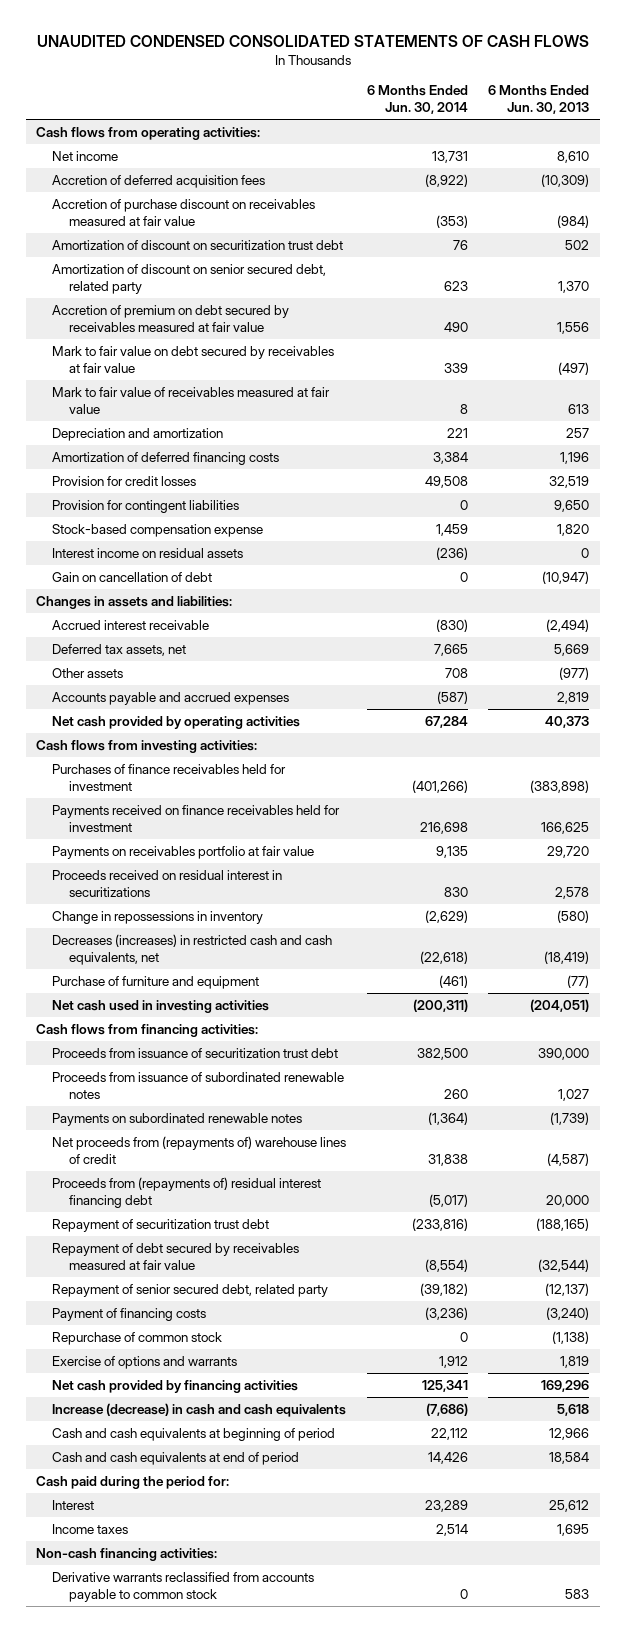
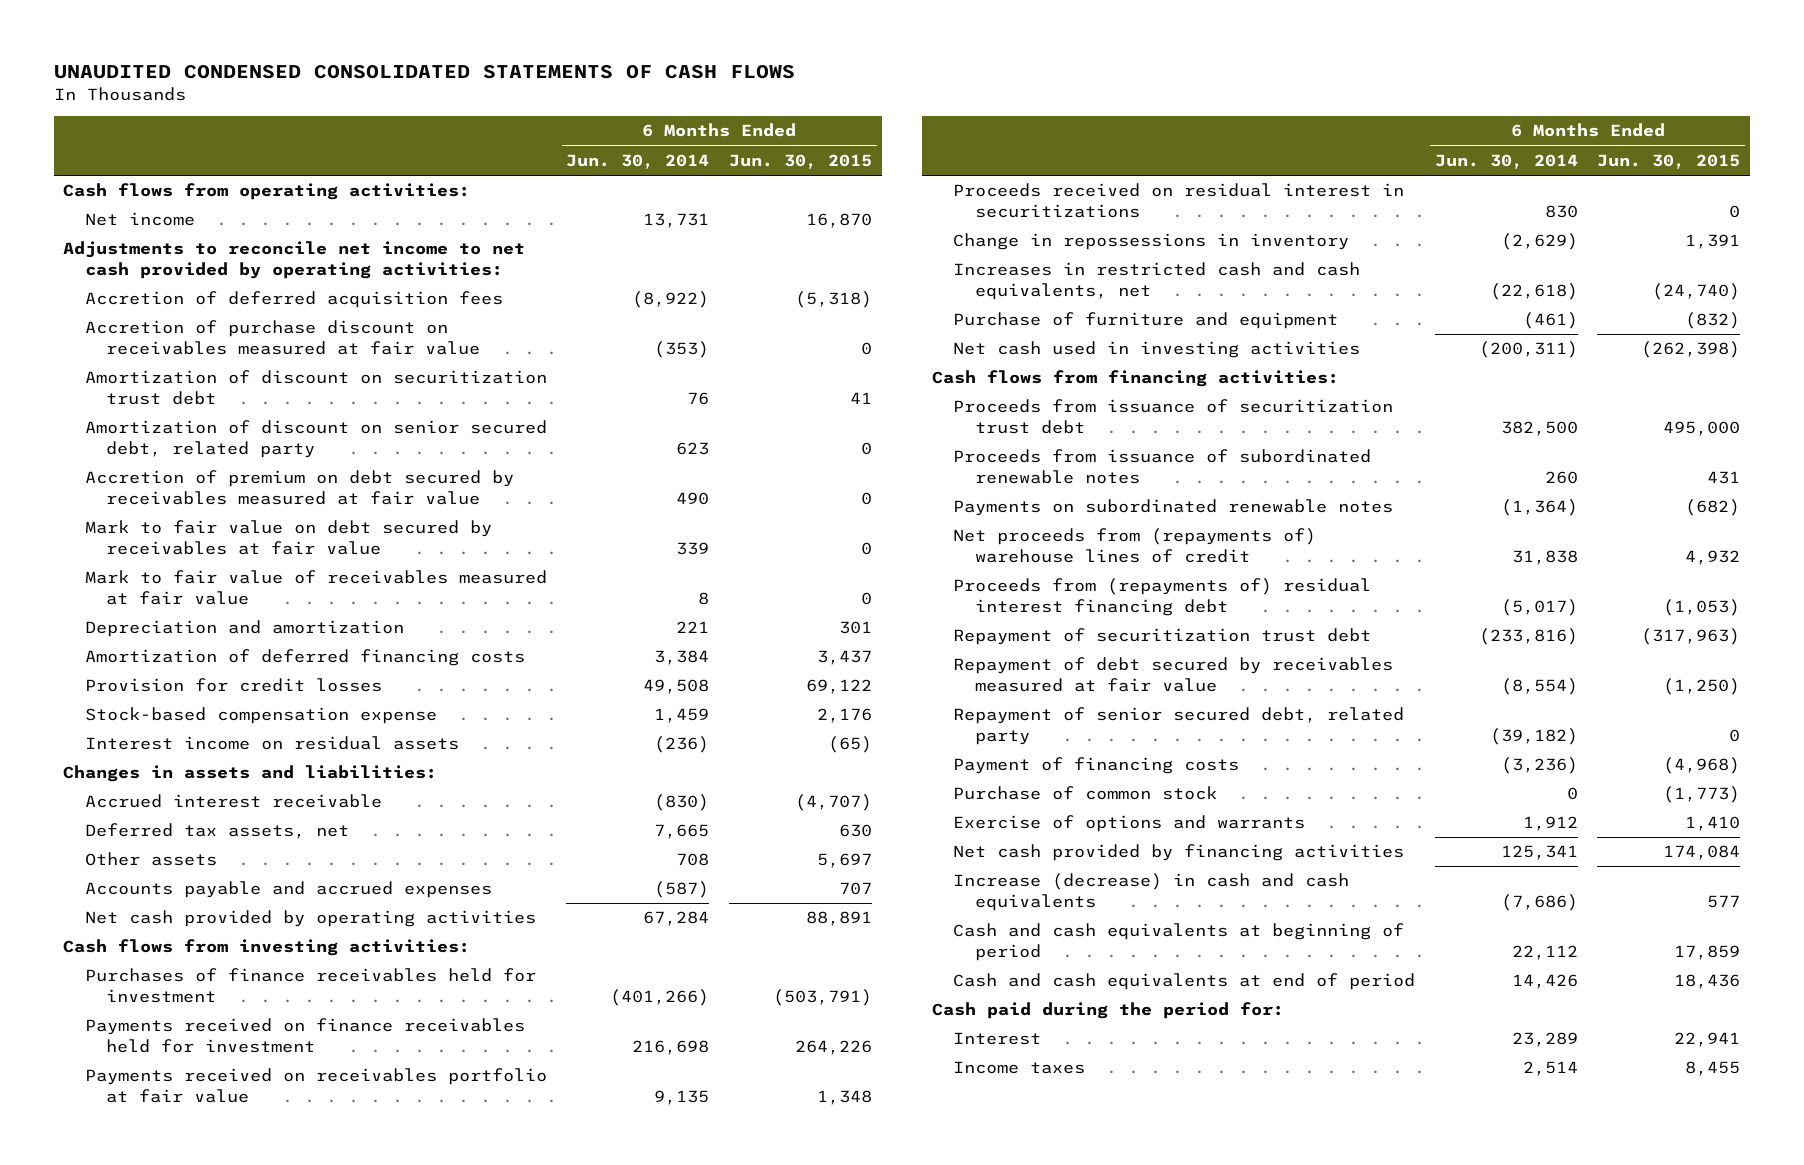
- | 6 Months Ended Jun. 30, 2014 | 6 Months Ended Jun. 30, 2013
+ | 6 Months Ended Jun. 30, 2014 | 6 Months Ended Jun. 30, 2015
+ Adjustments to reconcile net income to net cash provided by operating activities:
- Provision for contingent liabilities | 0 | 9,650
- Gain on cancellation of debt | 0 | (10,947)
- Payments on receivables portfolio at fair value | 9,135 | 29,720
+ Payments received on receivables portfolio at fair value | 9,135 | 1,348
- Decreases (increases) in restricted cash and cash equivalents, net | (22,618) | (18,419)
+ Increases in restricted cash and cash equivalents, net | (22,618) | (24,740)
- Repurchase of common stock | 0 | (1,138)
+ Purchase of common stock | 0 | (1,773)
- Non-cash financing activities:
- Derivative warrants reclassified from accounts payable to common stock | 0 | 583

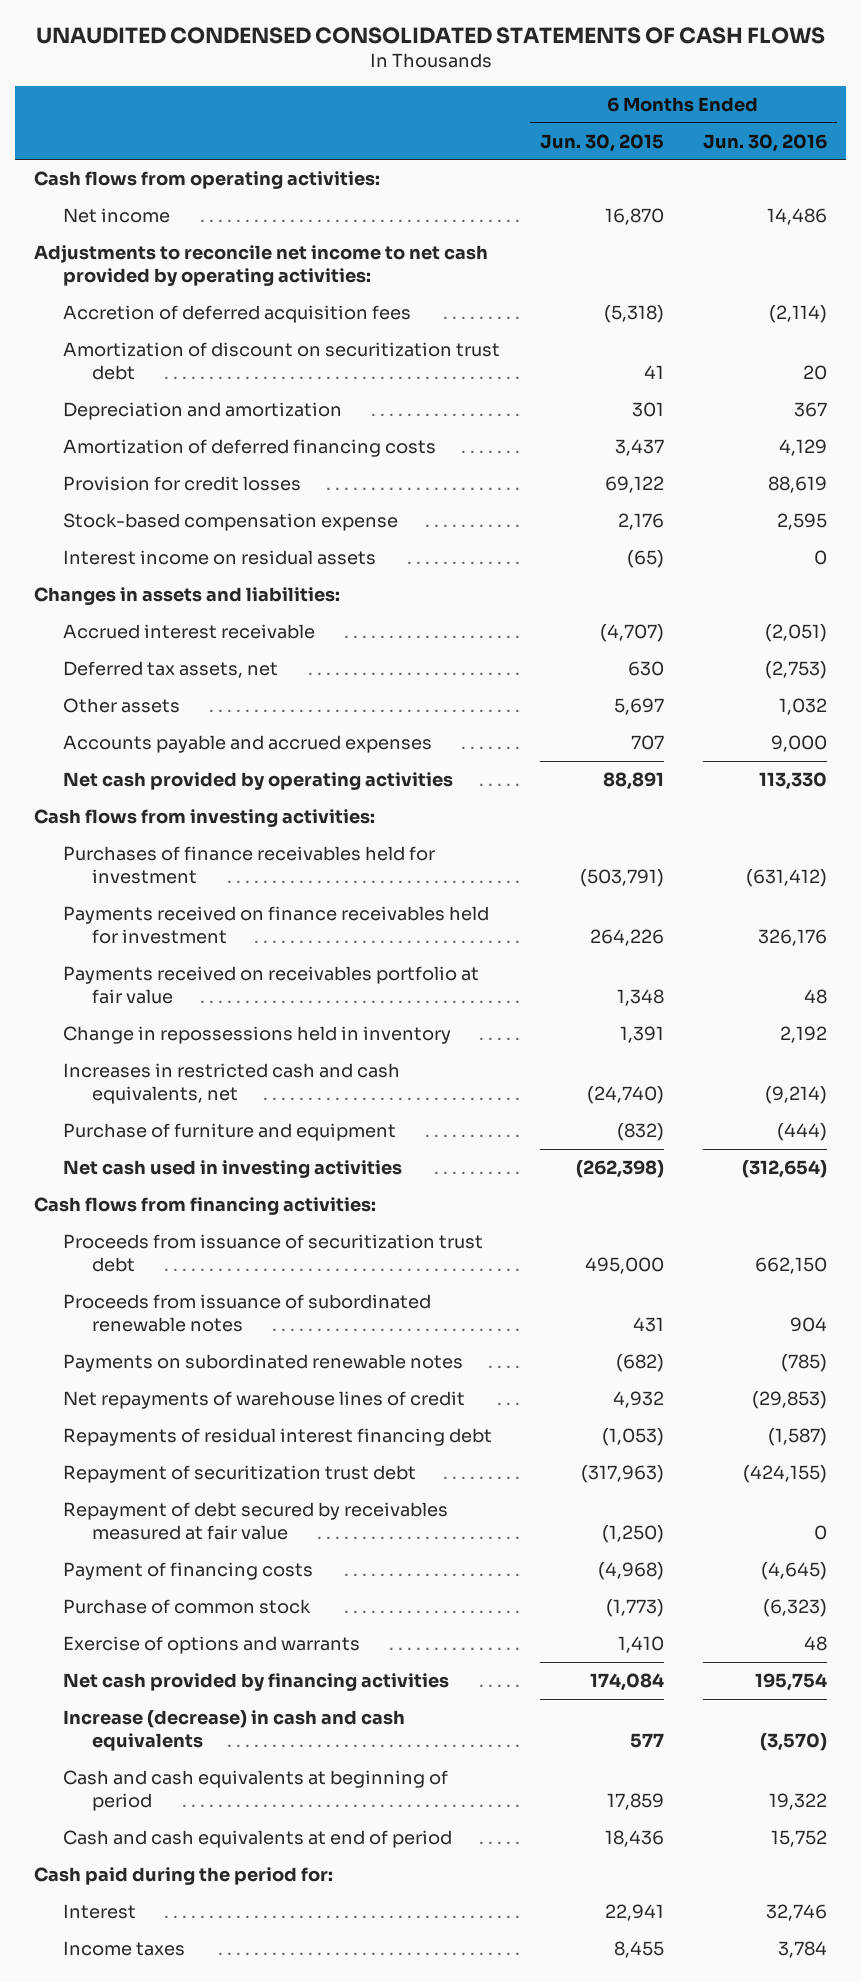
- | 6 Months Ended Jun. 30, 2014 | 6 Months Ended Jun. 30, 2015
+ | 6 Months Ended Jun. 30, 2015 | 6 Months Ended Jun. 30, 2016
- Accretion of purchase discount on receivables measured at fair value | (353) | 0
- Amortization of discount on senior secured debt, related party | 623 | 0
- Accretion of premium on debt secured by receivables measured at fair value | 490 | 0
- Mark to fair value on debt secured by receivables at fair value | 339 | 0
- Mark to fair value of receivables measured at fair value | 8 | 0
- Proceeds received on residual interest in securitizations | 830 | 0
- Change in repossessions in inventory | (2,629) | 1,391
+ Change in repossessions held in inventory | 1,391 | 2,192
- Net proceeds from (repayments of) warehouse lines of credit | 31,838 | 4,932
- Proceeds from (repayments of) residual interest financing debt | (5,017) | (1,053)
+ Net repayments of warehouse lines of credit | 4,932 | (29,853)
+ Repayments of residual interest financing debt | (1,053) | (1,587)
- Repayment of senior secured debt, related party | (39,182) | 0

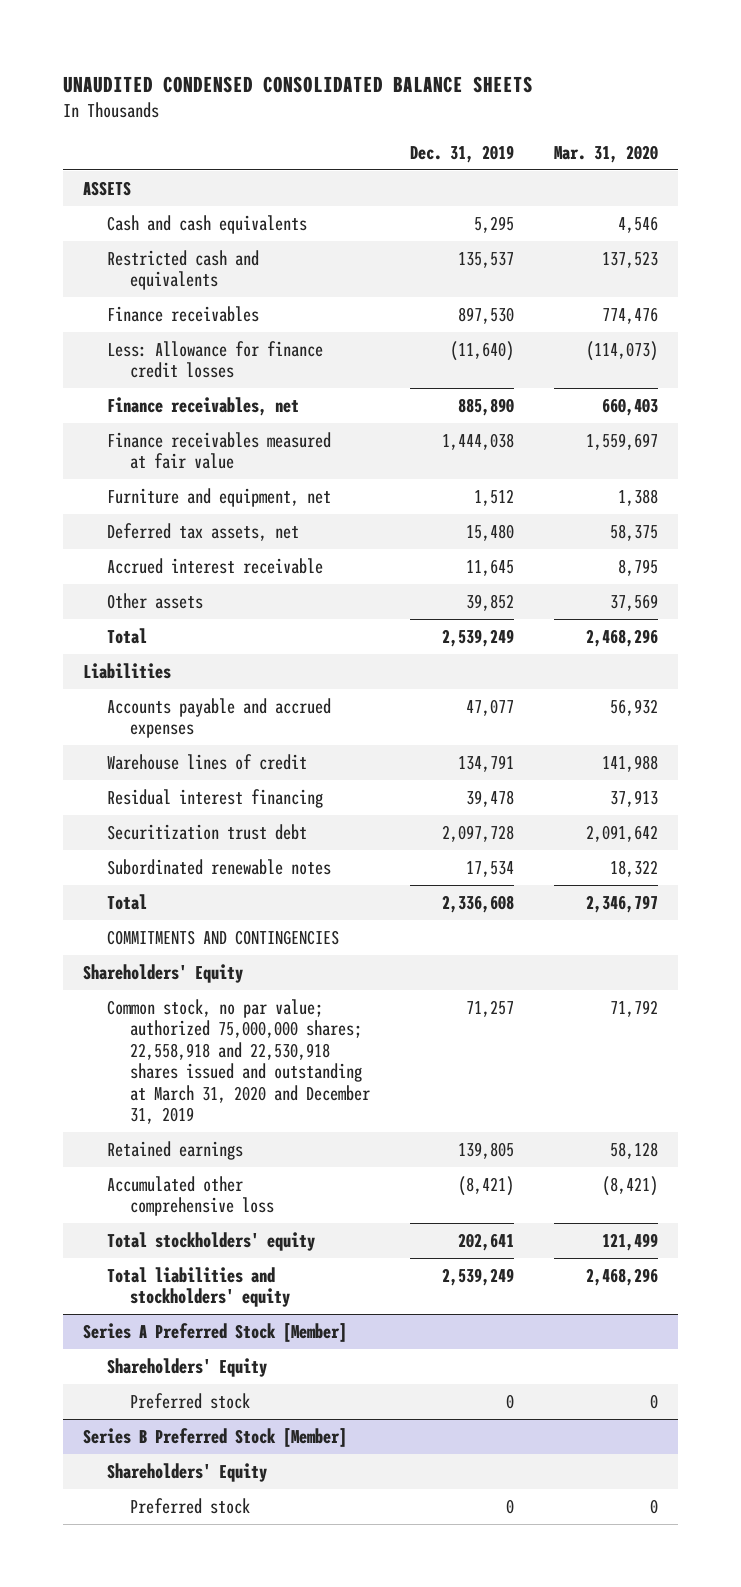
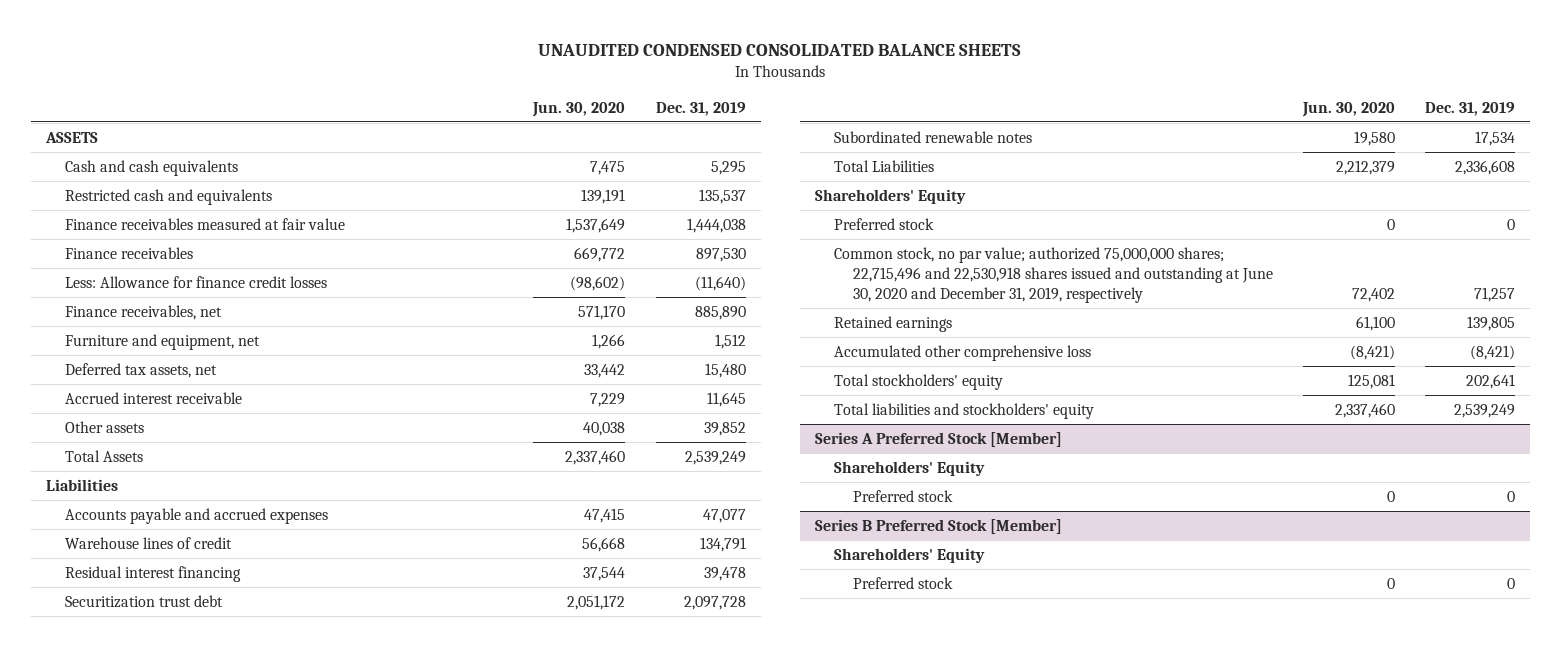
- | Dec. 31, 2019 | Mar. 31, 2020
+ | Jun. 30, 2020 | Dec. 31, 2019
moved up: Finance receivables measured at fair value | 1,537,649 | 1,444,038
- Total | 2,539,249 | 2,468,296
+ Total Assets | 2,337,460 | 2,539,249
- Total | 2,336,608 | 2,346,797
- COMMITMENTS AND CONTINGENCIES
+ Total Liabilities | 2,212,379 | 2,336,608
- Common stock, no par value; authorized 75,000,000 shares; 22,558,918 and 22,530,918 shares issued and outstanding at March 31, 2020 and December 31, 2019 | 71,257 | 71,792
+ Preferred stock | 0 | 0
+ Common stock, no par value; authorized 75,000,000 shares; 22,715,496 and 22,530,918 shares issued and outstanding at June 30, 2020 and December 31, 2019, respectively | 72,402 | 71,257

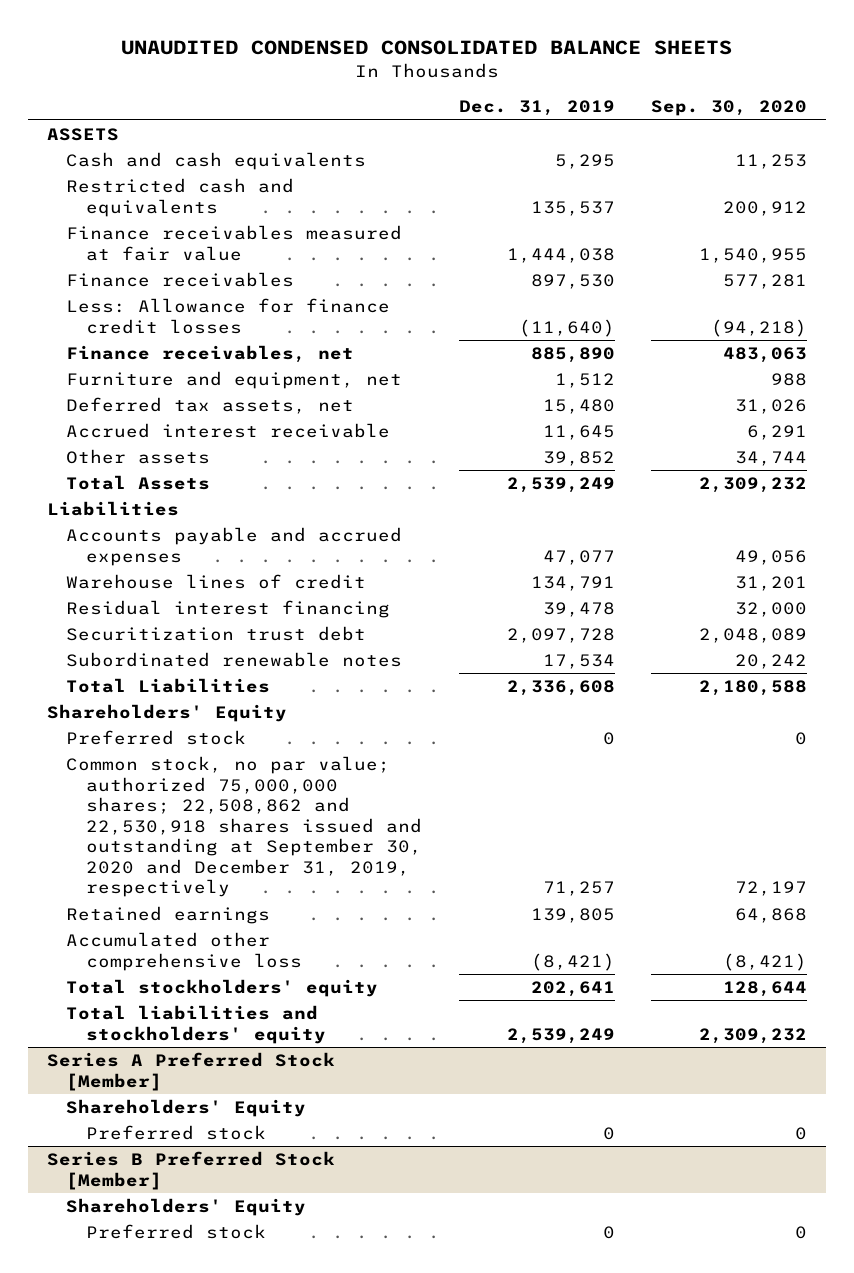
- | Jun. 30, 2020 | Dec. 31, 2019
+ | Dec. 31, 2019 | Sep. 30, 2020
- Common stock, no par value; authorized 75,000,000 shares; 22,715,496 and 22,530,918 shares issued and outstanding at June 30, 2020 and December 31, 2019, respectively | 72,402 | 71,257
+ Common stock, no par value; authorized 75,000,000 shares; 22,508,862 and 22,530,918 shares issued and outstanding at September 30, 2020 and December 31, 2019, respectively | 71,257 | 72,197

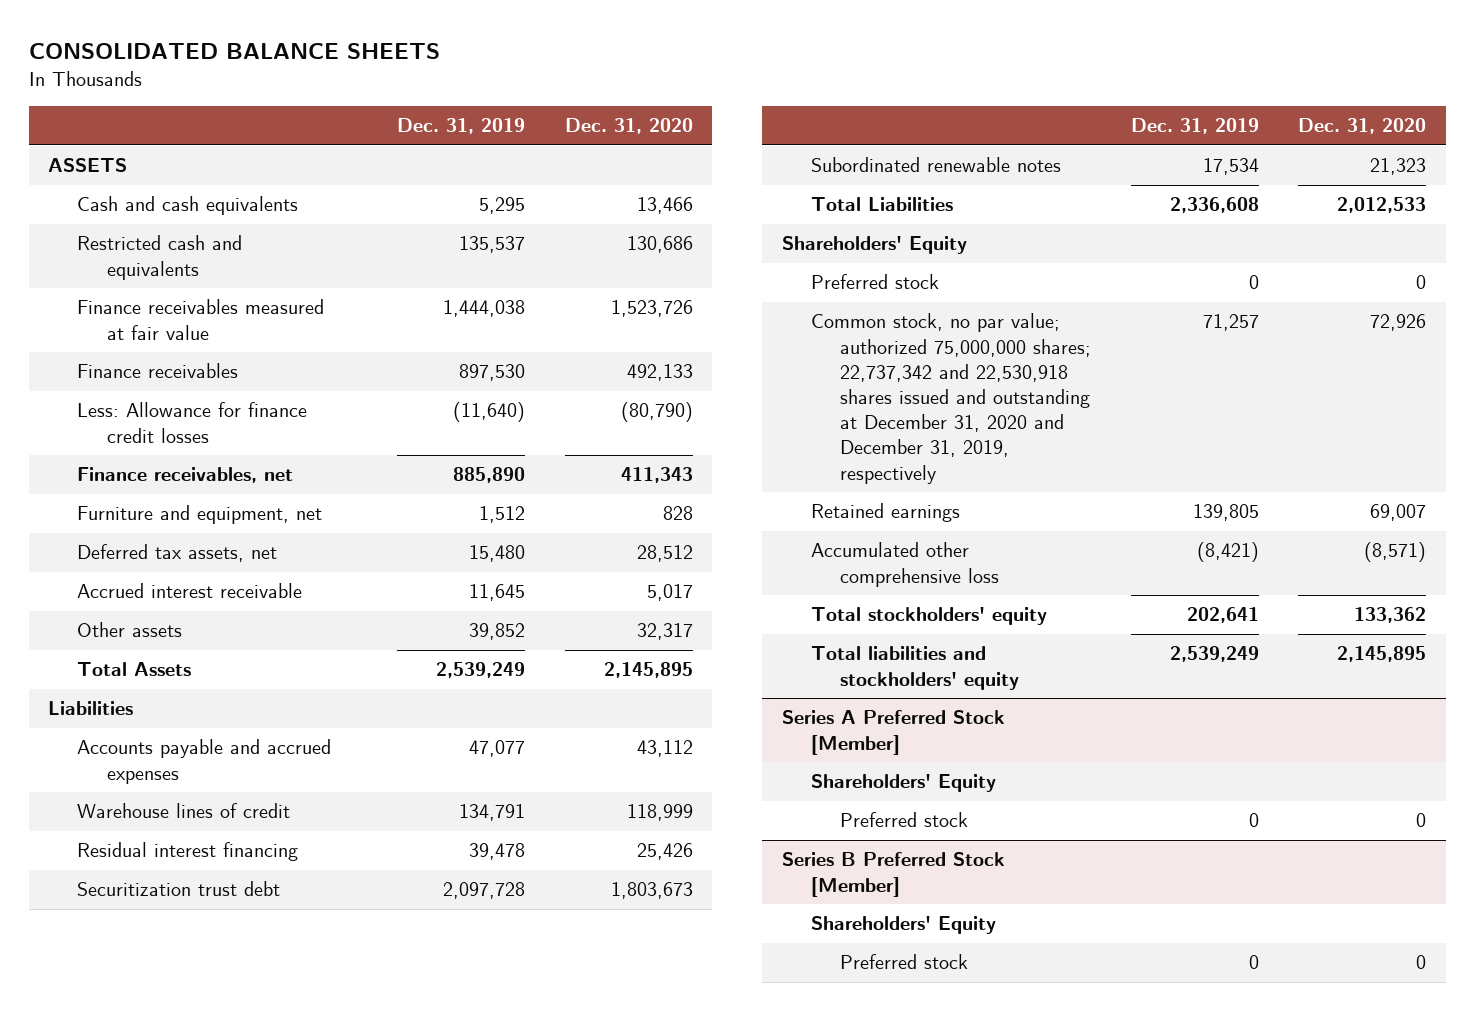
- UNAUDITED CONDENSED CONSOLIDATED BALANCE SHEETS
+ CONSOLIDATED BALANCE SHEETS
- | Dec. 31, 2019 | Sep. 30, 2020
+ | Dec. 31, 2019 | Dec. 31, 2020
- Common stock, no par value; authorized 75,000,000 shares; 22,508,862 and 22,530,918 shares issued and outstanding at September 30, 2020 and December 31, 2019, respectively | 71,257 | 72,197
+ Common stock, no par value; authorized 75,000,000 shares; 22,737,342 and 22,530,918 shares issued and outstanding at December 31, 2020 and December 31, 2019, respectively | 71,257 | 72,926

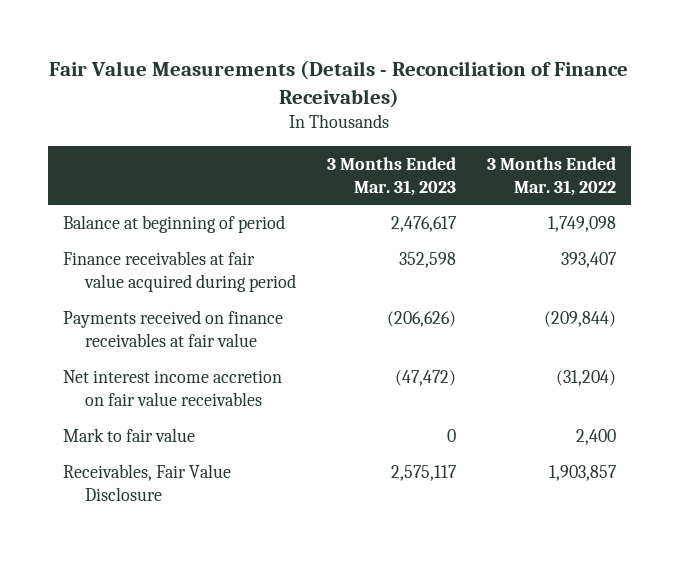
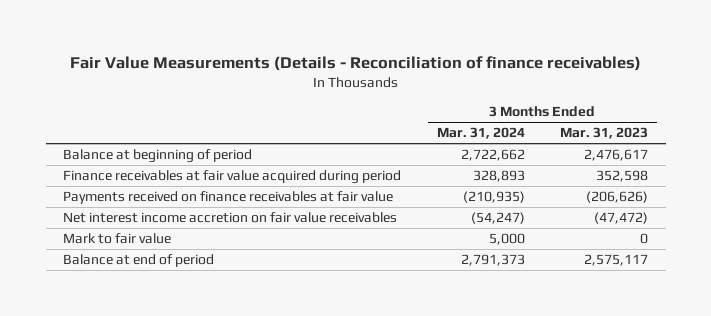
- Fair Value Measurements (Details - Reconciliation of Finance Receivables)
+ Fair Value Measurements (Details - Reconciliation of finance receivables)
- | 3 Months Ended Mar. 31, 2023 | 3 Months Ended Mar. 31, 2022
+ | 3 Months Ended Mar. 31, 2024 | 3 Months Ended Mar. 31, 2023
- Receivables, Fair Value Disclosure | 2,575,117 | 1,903,857
+ Balance at end of period | 2,791,373 | 2,575,117

